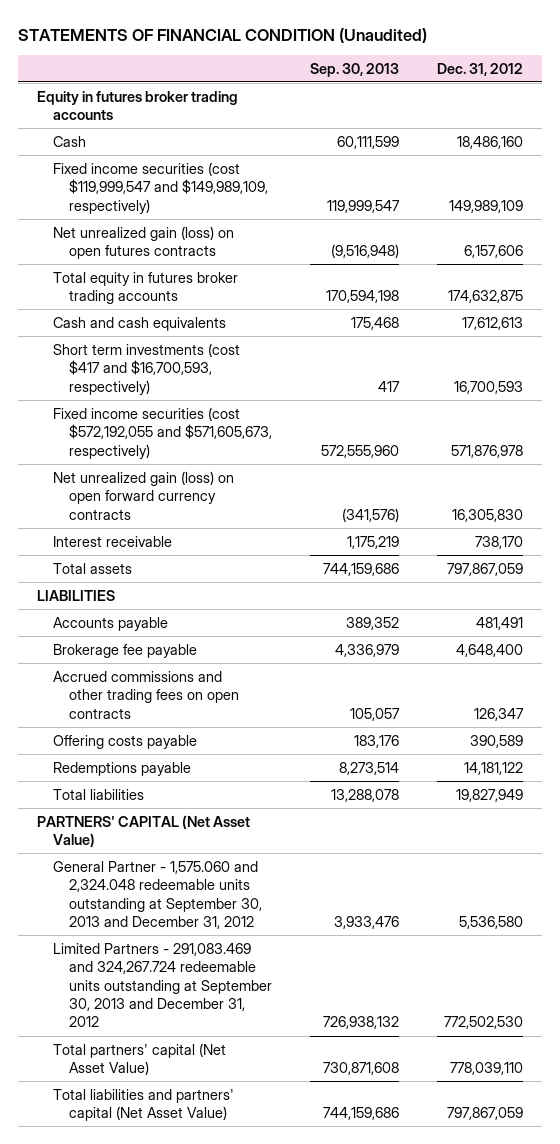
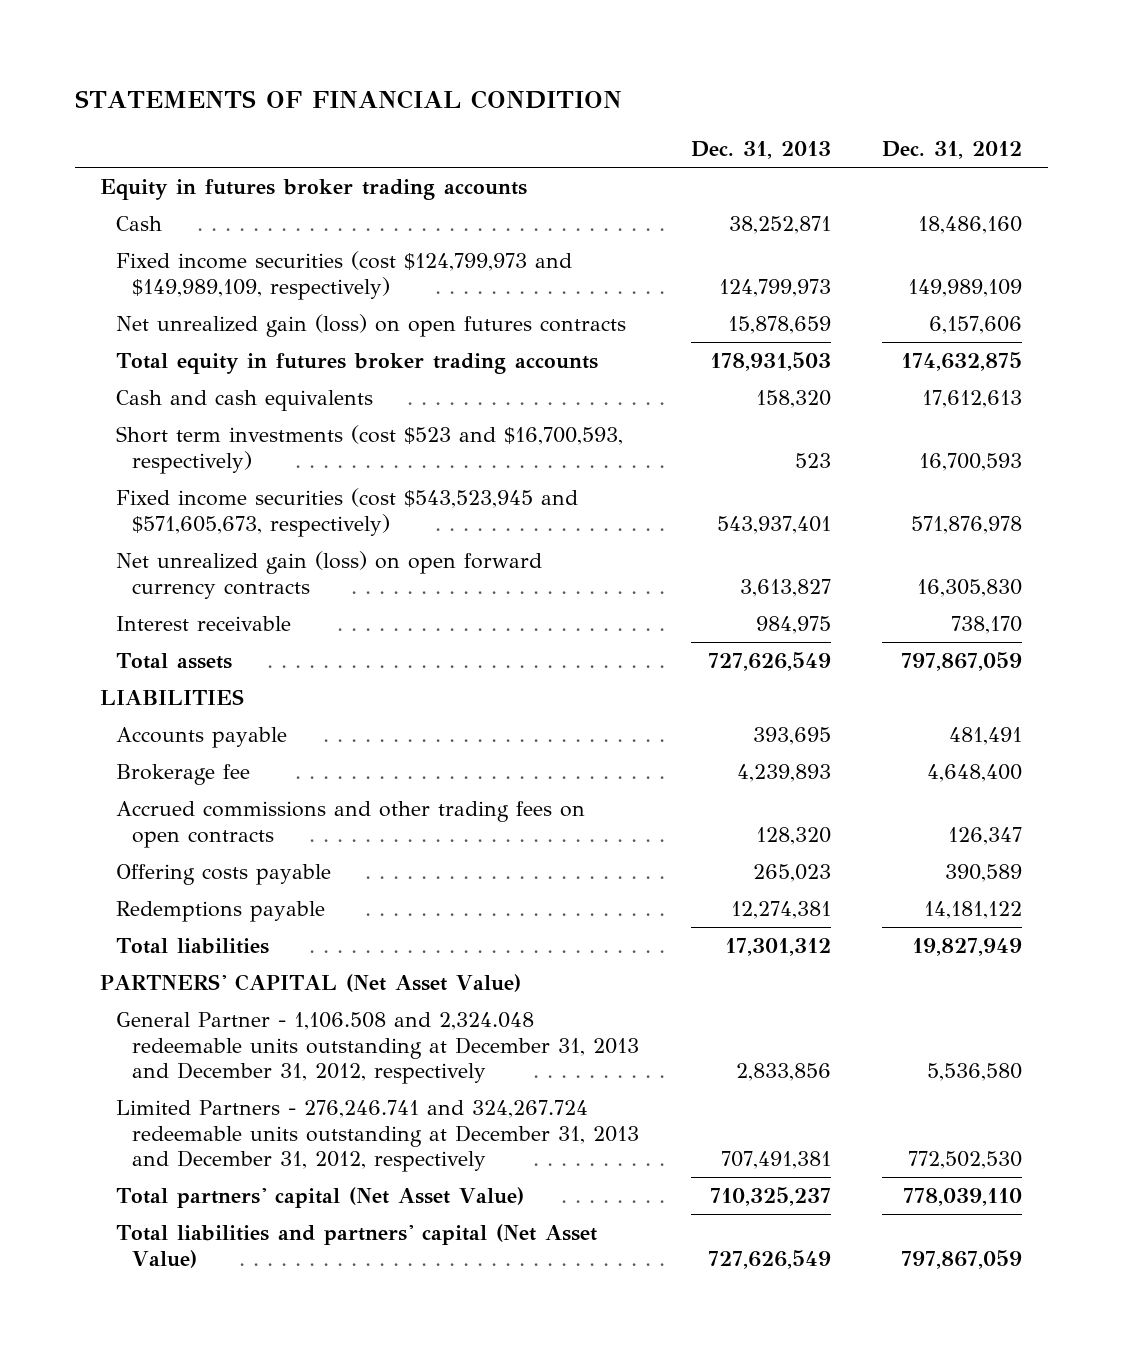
- STATEMENTS OF FINANCIAL CONDITION (Unaudited)
+ STATEMENTS OF FINANCIAL CONDITION
- | Sep. 30, 2013 | Dec. 31, 2012
+ | Dec. 31, 2013 | Dec. 31, 2012
- Fixed income securities (cost $119,999,547 and $149,989,109, respectively) | 119,999,547 | 149,989,109
+ Fixed income securities (cost $124,799,973 and $149,989,109, respectively) | 124,799,973 | 149,989,109
- Short term investments (cost $417 and $16,700,593, respectively) | 417 | 16,700,593
- Fixed income securities (cost $572,192,055 and $571,605,673, respectively) | 572,555,960 | 571,876,978
+ Short term investments (cost $523 and $16,700,593, respectively) | 523 | 16,700,593
+ Fixed income securities (cost $543,523,945 and $571,605,673, respectively) | 543,937,401 | 571,876,978
- Brokerage fee payable | 4,336,979 | 4,648,400
+ Brokerage fee | 4,239,893 | 4,648,400
- General Partner - 1,575.060 and 2,324.048 redeemable units outstanding at September 30, 2013 and December 31, 2012 | 3,933,476 | 5,536,580
- Limited Partners - 291,083.469 and 324,267.724 redeemable units outstanding at September 30, 2013 and December 31, 2012 | 726,938,132 | 772,502,530
+ General Partner - 1,106.508 and 2,324.048 redeemable units outstanding at December 31, 2013 and December 31, 2012, respectively | 2,833,856 | 5,536,580
+ Limited Partners - 276,246.741 and 324,267.724 redeemable units outstanding at December 31, 2013 and December 31, 2012, respectively | 707,491,381 | 772,502,530

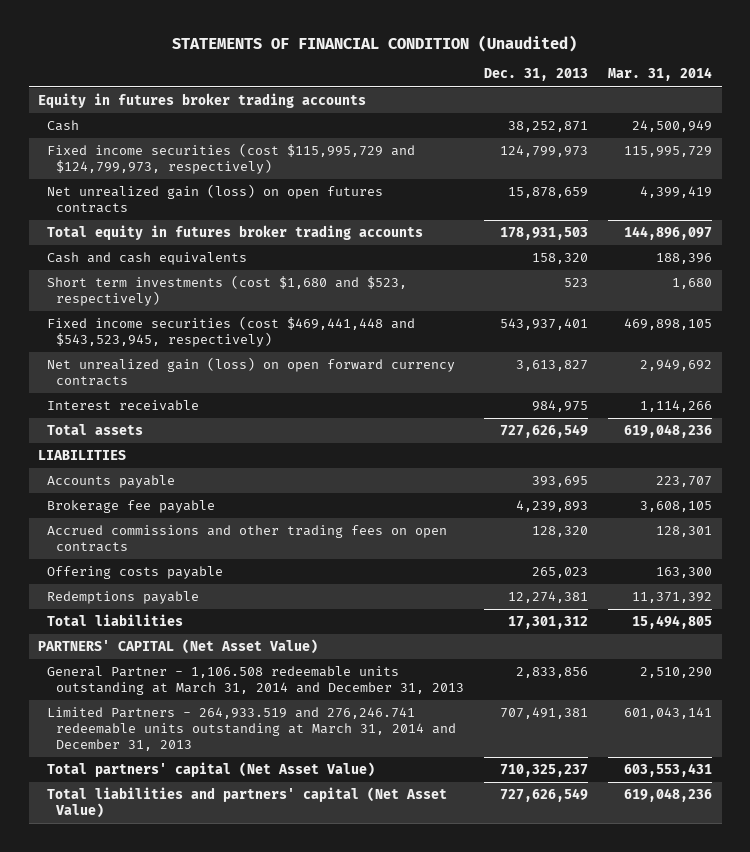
- STATEMENTS OF FINANCIAL CONDITION
+ STATEMENTS OF FINANCIAL CONDITION (Unaudited)
- | Dec. 31, 2013 | Dec. 31, 2012
+ | Dec. 31, 2013 | Mar. 31, 2014
- Fixed income securities (cost $124,799,973 and $149,989,109, respectively) | 124,799,973 | 149,989,109
+ Fixed income securities (cost $115,995,729 and $124,799,973, respectively) | 124,799,973 | 115,995,729
- Short term investments (cost $523 and $16,700,593, respectively) | 523 | 16,700,593
- Fixed income securities (cost $543,523,945 and $571,605,673, respectively) | 543,937,401 | 571,876,978
+ Short term investments (cost $1,680 and $523, respectively) | 523 | 1,680
+ Fixed income securities (cost $469,441,448 and $543,523,945, respectively) | 543,937,401 | 469,898,105
- Brokerage fee | 4,239,893 | 4,648,400
+ Brokerage fee payable | 4,239,893 | 3,608,105
- General Partner - 1,106.508 and 2,324.048 redeemable units outstanding at December 31, 2013 and December 31, 2012, respectively | 2,833,856 | 5,536,580
- Limited Partners - 276,246.741 and 324,267.724 redeemable units outstanding at December 31, 2013 and December 31, 2012, respectively | 707,491,381 | 772,502,530
+ General Partner - 1,106.508 redeemable units outstanding at March 31, 2014 and December 31, 2013 | 2,833,856 | 2,510,290
+ Limited Partners - 264,933.519 and 276,246.741 redeemable units outstanding at March 31, 2014 and December 31, 2013 | 707,491,381 | 601,043,141

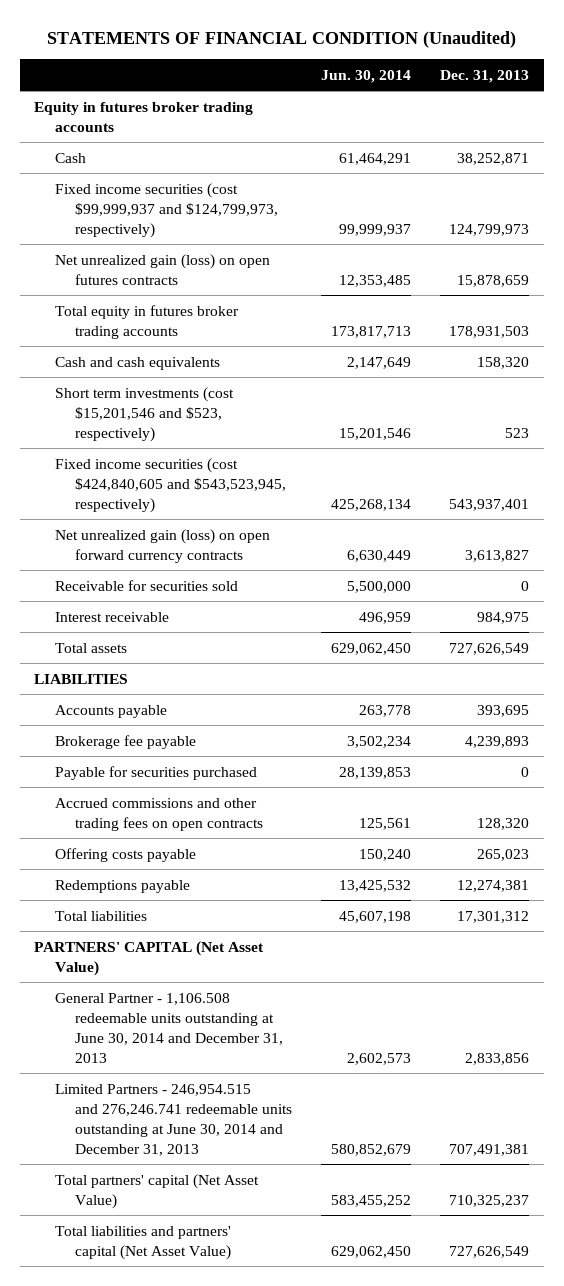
- | Dec. 31, 2013 | Mar. 31, 2014
+ | Jun. 30, 2014 | Dec. 31, 2013
- Fixed income securities (cost $115,995,729 and $124,799,973, respectively) | 124,799,973 | 115,995,729
+ Fixed income securities (cost $99,999,937 and $124,799,973, respectively) | 99,999,937 | 124,799,973
- Short term investments (cost $1,680 and $523, respectively) | 523 | 1,680
- Fixed income securities (cost $469,441,448 and $543,523,945, respectively) | 543,937,401 | 469,898,105
+ Short term investments (cost $15,201,546 and $523, respectively) | 15,201,546 | 523
+ Fixed income securities (cost $424,840,605 and $543,523,945, respectively) | 425,268,134 | 543,937,401
+ Receivable for securities sold | 5,500,000 | 0
+ Payable for securities purchased | 28,139,853 | 0
- General Partner - 1,106.508 redeemable units outstanding at March 31, 2014 and December 31, 2013 | 2,833,856 | 2,510,290
- Limited Partners - 264,933.519 and 276,246.741 redeemable units outstanding at March 31, 2014 and December 31, 2013 | 707,491,381 | 601,043,141
+ General Partner - 1,106.508 redeemable units outstanding at June 30, 2014 and December 31, 2013 | 2,602,573 | 2,833,856
+ Limited Partners - 246,954.515 and 276,246.741 redeemable units outstanding at June 30, 2014 and December 31, 2013 | 580,852,679 | 707,491,381

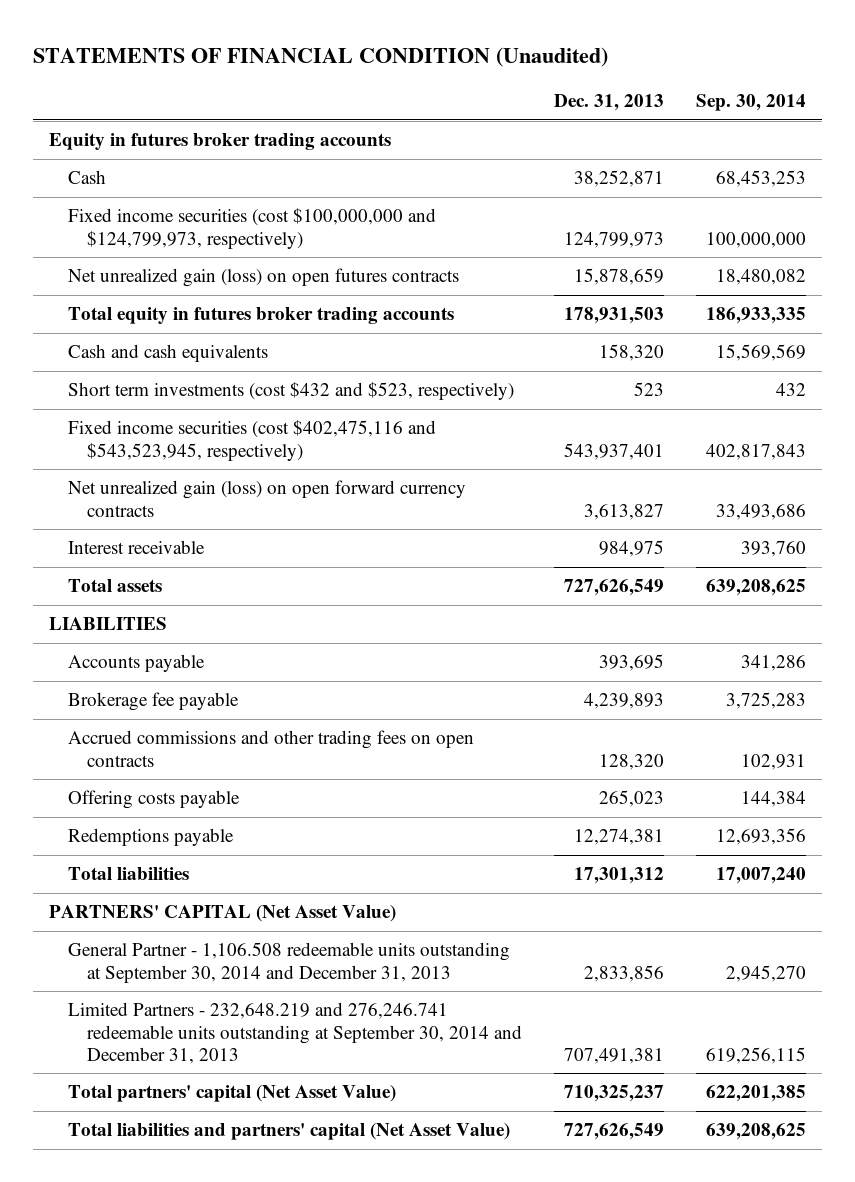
- | Jun. 30, 2014 | Dec. 31, 2013
+ | Dec. 31, 2013 | Sep. 30, 2014
- Fixed income securities (cost $99,999,937 and $124,799,973, respectively) | 99,999,937 | 124,799,973
+ Fixed income securities (cost $100,000,000 and $124,799,973, respectively) | 124,799,973 | 100,000,000
- Short term investments (cost $15,201,546 and $523, respectively) | 15,201,546 | 523
- Fixed income securities (cost $424,840,605 and $543,523,945, respectively) | 425,268,134 | 543,937,401
+ Short term investments (cost $432 and $523, respectively) | 523 | 432
+ Fixed income securities (cost $402,475,116 and $543,523,945, respectively) | 543,937,401 | 402,817,843
- Receivable for securities sold | 5,500,000 | 0
- Payable for securities purchased | 28,139,853 | 0
- General Partner - 1,106.508 redeemable units outstanding at June 30, 2014 and December 31, 2013 | 2,602,573 | 2,833,856
- Limited Partners - 246,954.515 and 276,246.741 redeemable units outstanding at June 30, 2014 and December 31, 2013 | 580,852,679 | 707,491,381
+ General Partner - 1,106.508 redeemable units outstanding at September 30, 2014 and December 31, 2013 | 2,833,856 | 2,945,270
+ Limited Partners - 232,648.219 and 276,246.741 redeemable units outstanding at September 30, 2014 and December 31, 2013 | 707,491,381 | 619,256,115

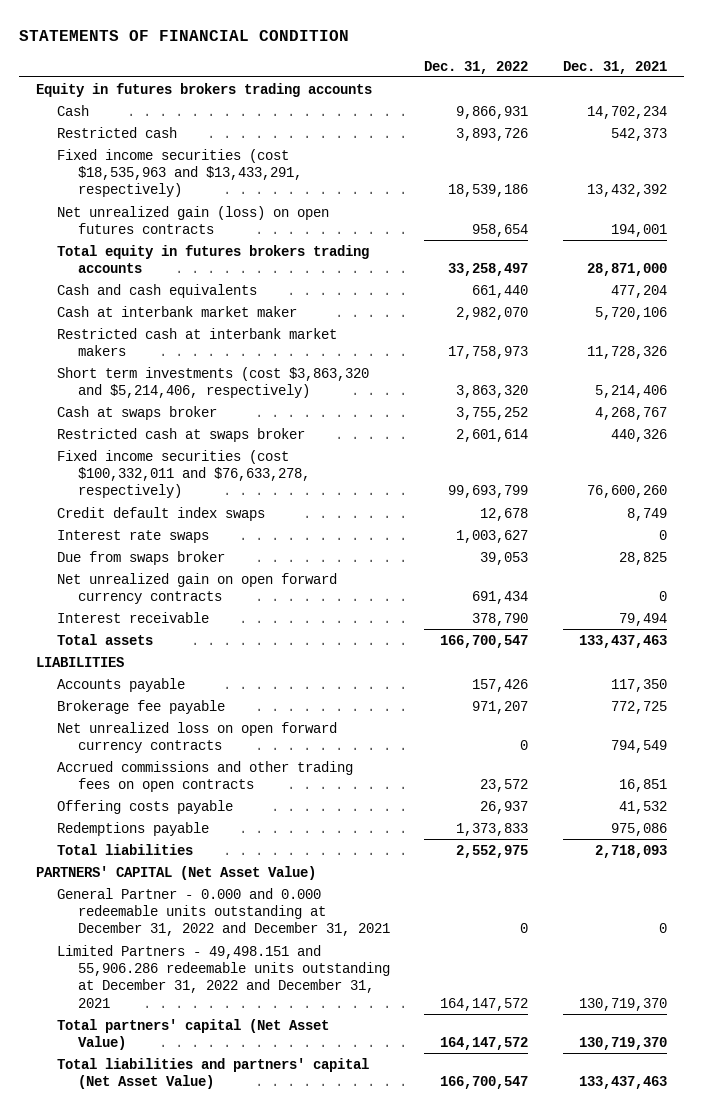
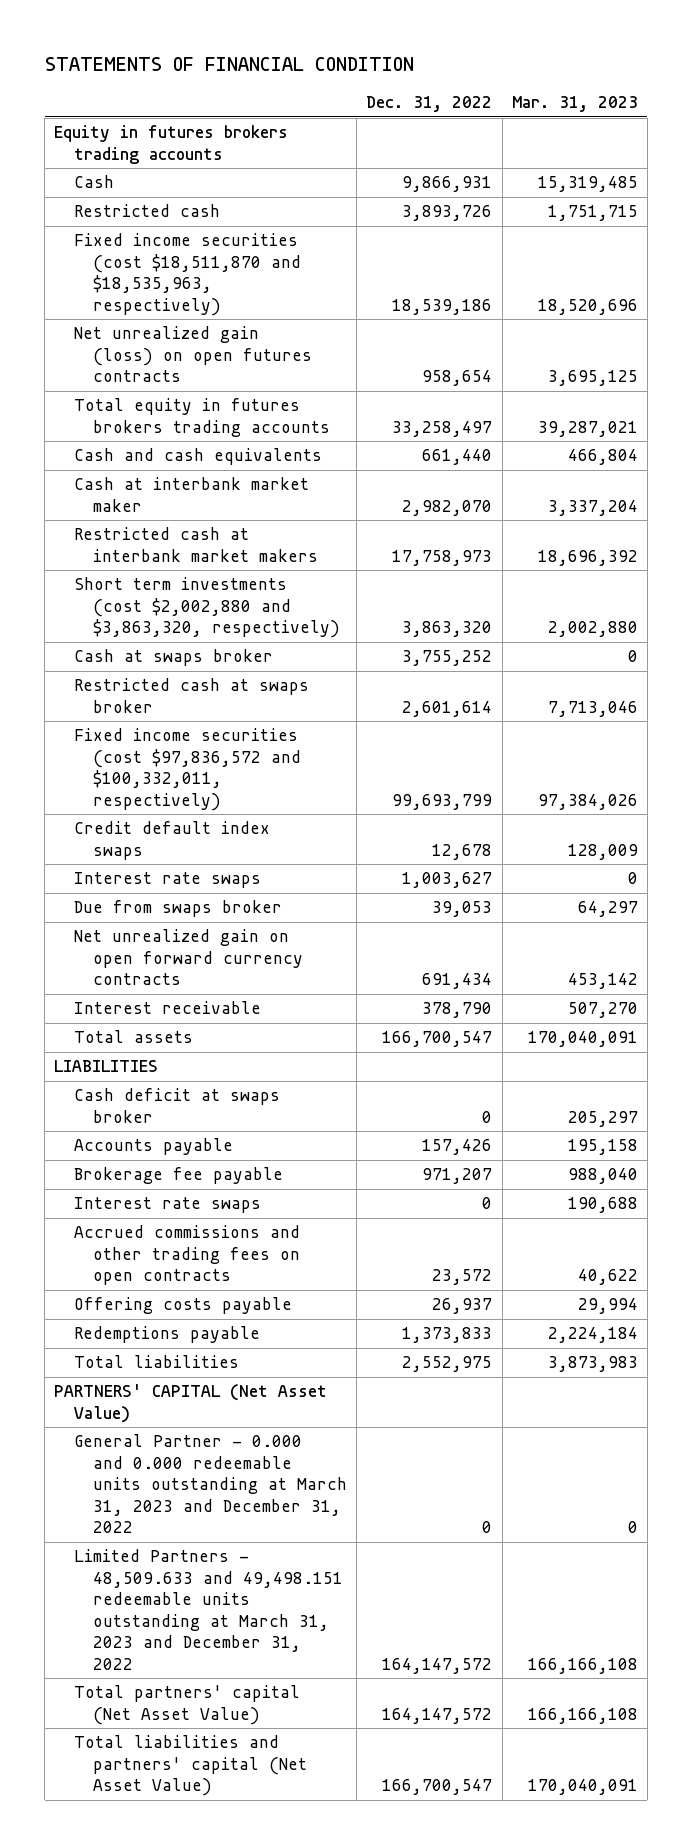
- | Dec. 31, 2022 | Dec. 31, 2021
+ | Dec. 31, 2022 | Mar. 31, 2023
- Fixed income securities (cost $18,535,963 and $13,433,291, respectively) | 18,539,186 | 13,432,392
+ Fixed income securities (cost $18,511,870 and $18,535,963, respectively) | 18,539,186 | 18,520,696
- Short term investments (cost $3,863,320 and $5,214,406, respectively) | 3,863,320 | 5,214,406
+ Short term investments (cost $2,002,880 and $3,863,320, respectively) | 3,863,320 | 2,002,880
- Fixed income securities (cost $100,332,011 and $76,633,278, respectively) | 99,693,799 | 76,600,260
+ Fixed income securities (cost $97,836,572 and $100,332,011, respectively) | 99,693,799 | 97,384,026
+ Cash deficit at swaps broker | 0 | 205,297
- Net unrealized loss on open forward currency contracts | 0 | 794,549
+ Interest rate swaps | 0 | 190,688
- General Partner - 0.000 and 0.000 redeemable units outstanding at December 31, 2022 and December 31, 2021 | 0 | 0
- Limited Partners - 49,498.151 and 55,906.286 redeemable units outstanding at December 31, 2022 and December 31, 2021 | 164,147,572 | 130,719,370
+ General Partner - 0.000 and 0.000 redeemable units outstanding at March 31, 2023 and December 31, 2022 | 0 | 0
+ Limited Partners - 48,509.633 and 49,498.151 redeemable units outstanding at March 31, 2023 and December 31, 2022 | 164,147,572 | 166,166,108

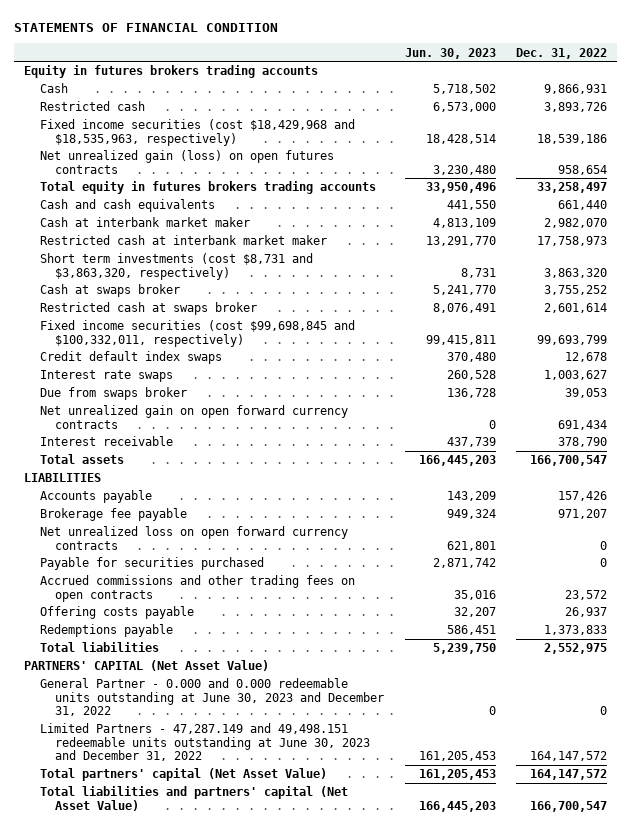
- | Dec. 31, 2022 | Mar. 31, 2023
+ | Jun. 30, 2023 | Dec. 31, 2022
- Fixed income securities (cost $18,511,870 and $18,535,963, respectively) | 18,539,186 | 18,520,696
+ Fixed income securities (cost $18,429,968 and $18,535,963, respectively) | 18,428,514 | 18,539,186
- Restricted cash at interbank market makers | 17,758,973 | 18,696,392
- Short term investments (cost $2,002,880 and $3,863,320, respectively) | 3,863,320 | 2,002,880
+ Restricted cash at interbank market maker | 13,291,770 | 17,758,973
+ Short term investments (cost $8,731 and $3,863,320, respectively) | 8,731 | 3,863,320
- Fixed income securities (cost $97,836,572 and $100,332,011, respectively) | 99,693,799 | 97,384,026
+ Fixed income securities (cost $99,698,845 and $100,332,011, respectively) | 99,415,811 | 99,693,799
- Cash deficit at swaps broker | 0 | 205,297
- Interest rate swaps | 0 | 190,688
+ Net unrealized loss on open forward currency contracts | 621,801 | 0
+ Payable for securities purchased | 2,871,742 | 0
- General Partner - 0.000 and 0.000 redeemable units outstanding at March 31, 2023 and December 31, 2022 | 0 | 0
- Limited Partners - 48,509.633 and 49,498.151 redeemable units outstanding at March 31, 2023 and December 31, 2022 | 164,147,572 | 166,166,108
+ General Partner - 0.000 and 0.000 redeemable units outstanding at June 30, 2023 and December 31, 2022 | 0 | 0
+ Limited Partners - 47,287.149 and 49,498.151 redeemable units outstanding at June 30, 2023 and December 31, 2022 | 161,205,453 | 164,147,572

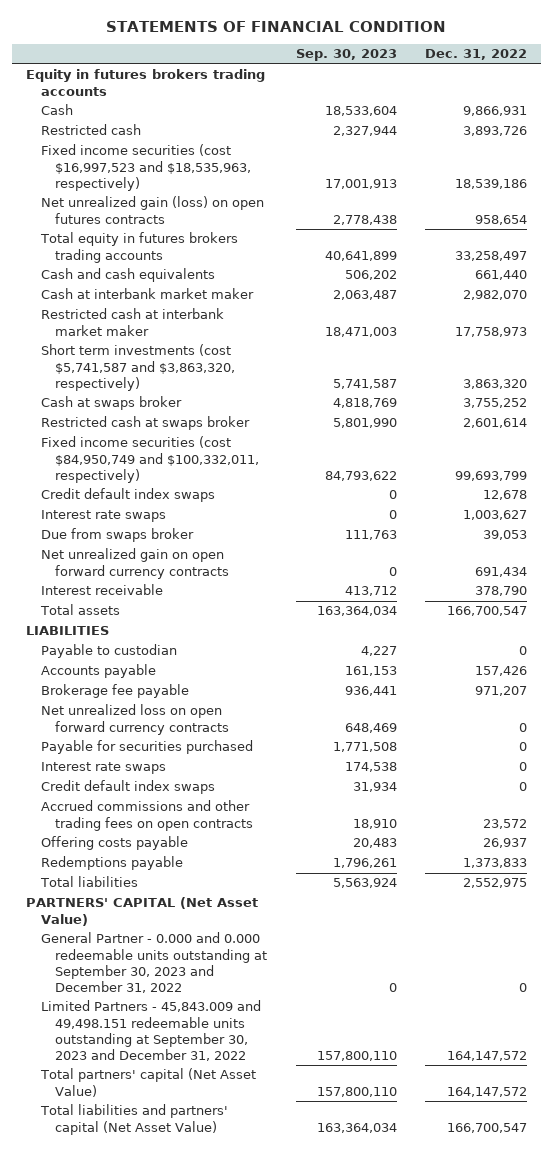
- | Jun. 30, 2023 | Dec. 31, 2022
+ | Sep. 30, 2023 | Dec. 31, 2022
- Fixed income securities (cost $18,429,968 and $18,535,963, respectively) | 18,428,514 | 18,539,186
+ Fixed income securities (cost $16,997,523 and $18,535,963, respectively) | 17,001,913 | 18,539,186
- Short term investments (cost $8,731 and $3,863,320, respectively) | 8,731 | 3,863,320
+ Short term investments (cost $5,741,587 and $3,863,320, respectively) | 5,741,587 | 3,863,320
- Fixed income securities (cost $99,698,845 and $100,332,011, respectively) | 99,415,811 | 99,693,799
+ Fixed income securities (cost $84,950,749 and $100,332,011, respectively) | 84,793,622 | 99,693,799
+ Payable to custodian | 4,227 | 0
+ Interest rate swaps | 174,538 | 0
+ Credit default index swaps | 31,934 | 0
- General Partner - 0.000 and 0.000 redeemable units outstanding at June 30, 2023 and December 31, 2022 | 0 | 0
- Limited Partners - 47,287.149 and 49,498.151 redeemable units outstanding at June 30, 2023 and December 31, 2022 | 161,205,453 | 164,147,572
+ General Partner - 0.000 and 0.000 redeemable units outstanding at September 30, 2023 and December 31, 2022 | 0 | 0
+ Limited Partners - 45,843.009 and 49,498.151 redeemable units outstanding at September 30, 2023 and December 31, 2022 | 157,800,110 | 164,147,572

